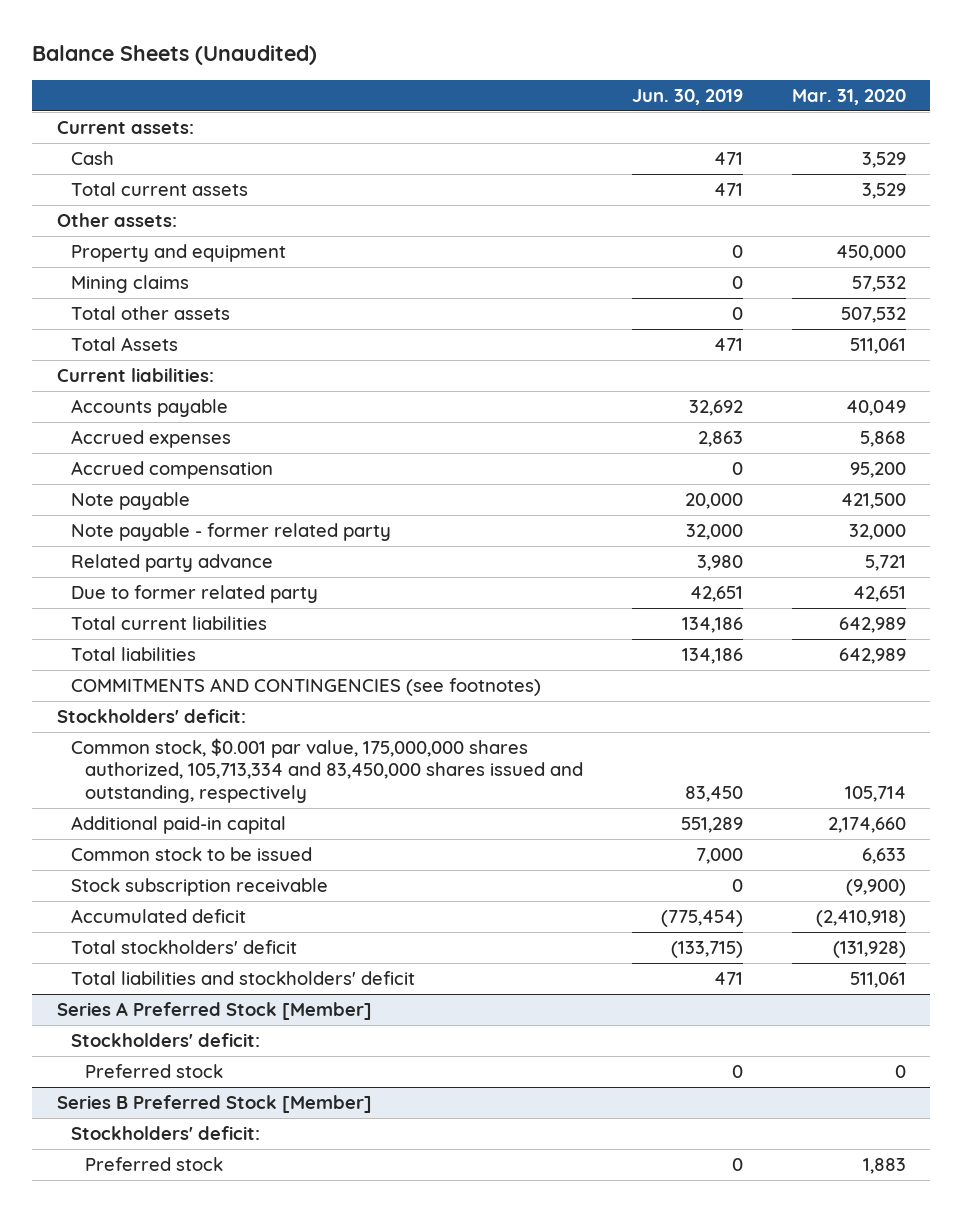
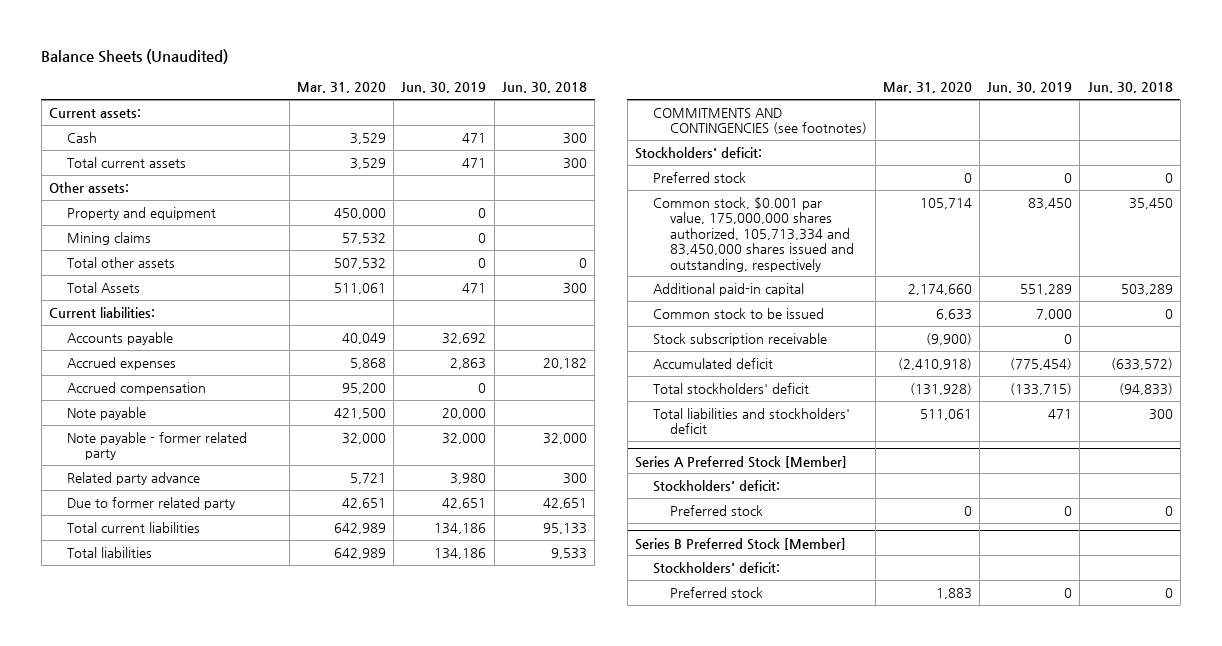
- | Jun. 30, 2019 | Mar. 31, 2020
+ | Mar. 31, 2020 | Jun. 30, 2019 | Jun. 30, 2018
+ Preferred stock | 0 | 0 | 0

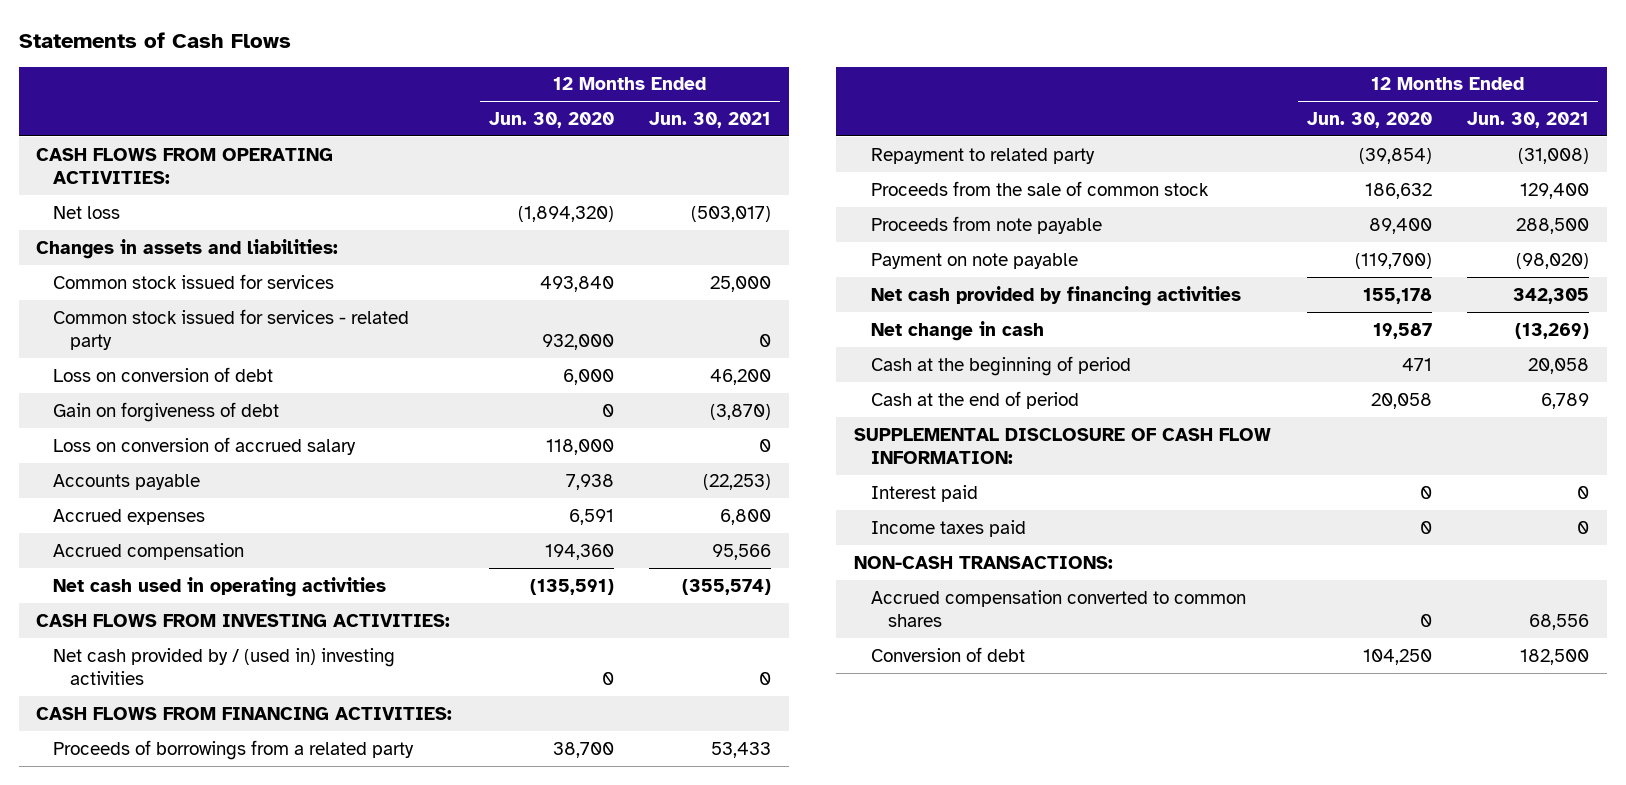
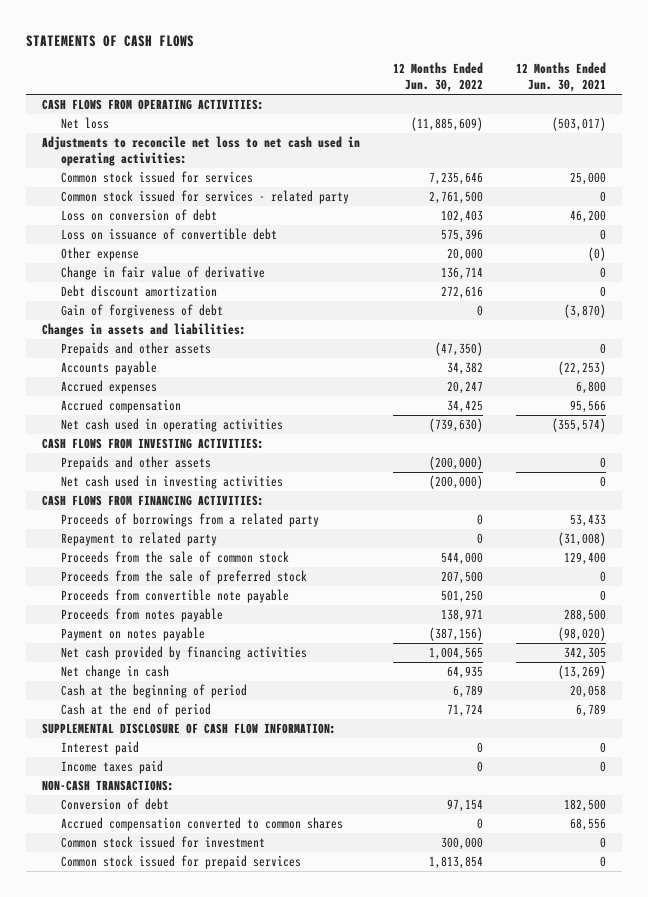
- Statements of Cash Flows
+ STATEMENTS OF CASH FLOWS
- | 12 Months Ended Jun. 30, 2020 | 12 Months Ended Jun. 30, 2021
+ | 12 Months Ended Jun. 30, 2022 | 12 Months Ended Jun. 30, 2021
+ Adjustments to reconcile net loss to net cash used in operating activities:
- Gain on forgiveness of debt | 0 | (3,870)
- Loss on conversion of accrued salary | 118,000 | 0
+ Loss on issuance of convertible debt | 575,396 | 0
+ Other expense | 20,000 | (0)
+ Change in fair value of derivative | 136,714 | 0
+ Debt discount amortization | 272,616 | 0
+ Gain of forgiveness of debt | 0 | (3,870)
moved down: Changes in assets and liabilities:
+ Prepaids and other assets | (47,350) | 0
- Net cash provided by / (used in) investing activities | 0 | 0
+ Prepaids and other assets | (200,000) | 0
+ Net cash used in investing activities | (200,000) | 0
- Proceeds from note payable | 89,400 | 288,500
- Payment on note payable | (119,700) | (98,020)
+ Proceeds from the sale of preferred stock | 207,500 | 0
+ Proceeds from convertible note payable | 501,250 | 0
+ Proceeds from notes payable | 138,971 | 288,500
+ Payment on notes payable | (387,156) | (98,020)
moved down: Accrued compensation converted to common shares | 0 | 68,556
+ Common stock issued for investment | 300,000 | 0
+ Common stock issued for prepaid services | 1,813,854 | 0

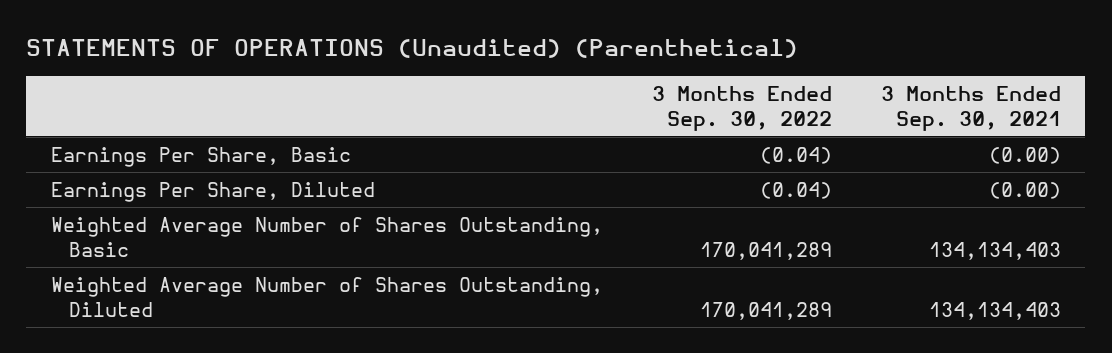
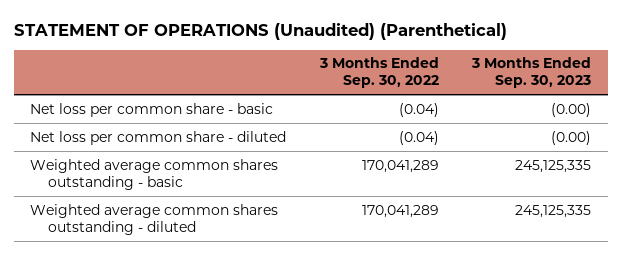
- STATEMENTS OF OPERATIONS (Unaudited) (Parenthetical)
+ STATEMENT OF OPERATIONS (Unaudited) (Parenthetical)
- | 3 Months Ended Sep. 30, 2022 | 3 Months Ended Sep. 30, 2021
+ | 3 Months Ended Sep. 30, 2022 | 3 Months Ended Sep. 30, 2023
- Earnings Per Share, Basic | (0.04) | (0.00)
- Earnings Per Share, Diluted | (0.04) | (0.00)
- Weighted Average Number of Shares Outstanding, Basic | 170,041,289 | 134,134,403
- Weighted Average Number of Shares Outstanding, Diluted | 170,041,289 | 134,134,403
+ Net loss per common share - basic | (0.04) | (0.00)
+ Net loss per common share - diluted | (0.04) | (0.00)
+ Weighted average common shares outstanding - basic | 170,041,289 | 245,125,335
+ Weighted average common shares outstanding - diluted | 170,041,289 | 245,125,335

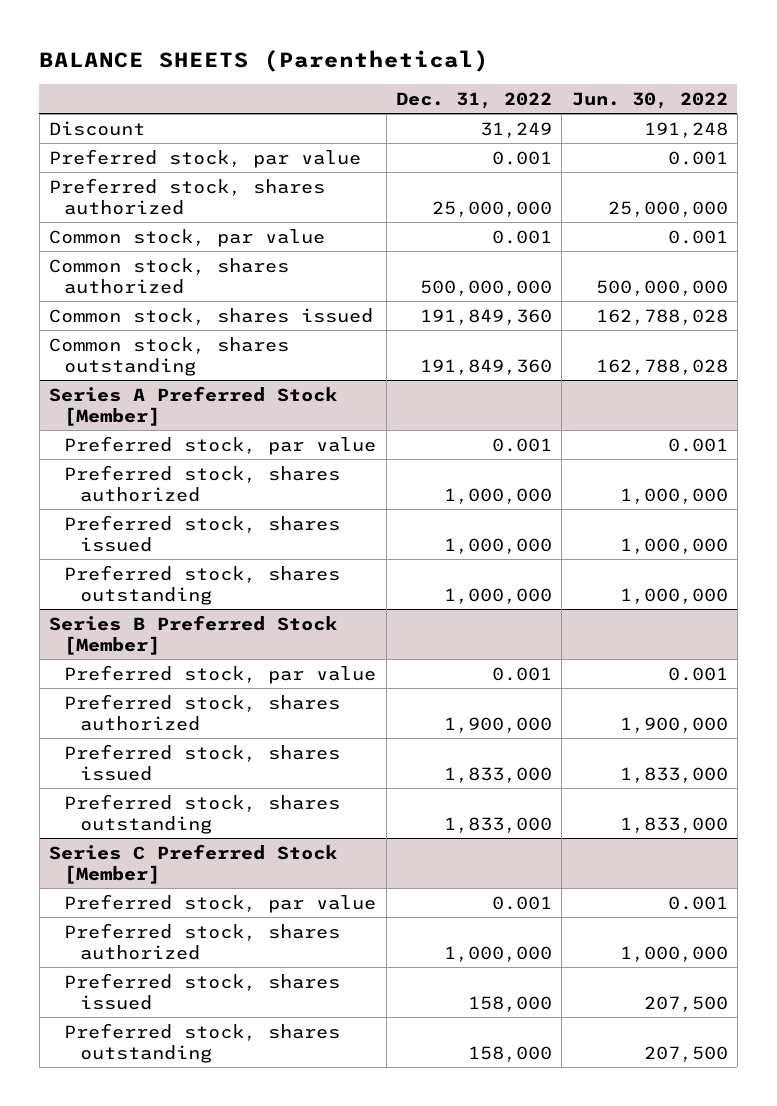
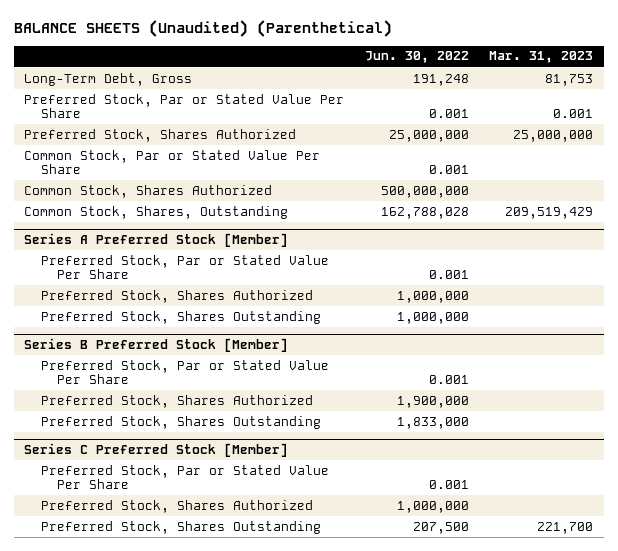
- BALANCE SHEETS (Parenthetical)
+ BALANCE SHEETS (Unaudited) (Parenthetical)
- | Dec. 31, 2022 | Jun. 30, 2022
+ | Jun. 30, 2022 | Mar. 31, 2023
- Discount | 31,249 | 191,248
- Preferred stock, par value | 0.001 | 0.001
- Preferred stock, shares authorized | 25,000,000 | 25,000,000
- Common stock, par value | 0.001 | 0.001
- Common stock, shares authorized | 500,000,000 | 500,000,000
- Common stock, shares issued | 191,849,360 | 162,788,028
- Common stock, shares outstanding | 191,849,360 | 162,788,028
+ Long-Term Debt, Gross | 191,248 | 81,753
+ Preferred Stock, Par or Stated Value Per Share | 0.001 | 0.001
+ Preferred Stock, Shares Authorized | 25,000,000 | 25,000,000
+ Common Stock, Par or Stated Value Per Share | 0.001 |
+ Common Stock, Shares Authorized | 500,000,000 |
+ Common Stock, Shares, Outstanding | 162,788,028 | 209,519,429
@ Series A Preferred Stock [Member]
- Preferred stock, par value | 0.001 | 0.001
- Preferred stock, shares authorized | 1,000,000 | 1,000,000
- Preferred stock, shares issued | 1,000,000 | 1,000,000
- Preferred stock, shares outstanding | 1,000,000 | 1,000,000
+ Preferred Stock, Par or Stated Value Per Share | 0.001 |
+ Preferred Stock, Shares Authorized | 1,000,000 |
+ Preferred Stock, Shares Outstanding | 1,000,000 |
@ Series B Preferred Stock [Member]
- Preferred stock, par value | 0.001 | 0.001
- Preferred stock, shares authorized | 1,900,000 | 1,900,000
- Preferred stock, shares issued | 1,833,000 | 1,833,000
- Preferred stock, shares outstanding | 1,833,000 | 1,833,000
+ Preferred Stock, Par or Stated Value Per Share | 0.001 |
+ Preferred Stock, Shares Authorized | 1,900,000 |
+ Preferred Stock, Shares Outstanding | 1,833,000 |
@ Series C Preferred Stock [Member]
- Preferred stock, par value | 0.001 | 0.001
- Preferred stock, shares authorized | 1,000,000 | 1,000,000
- Preferred stock, shares issued | 158,000 | 207,500
- Preferred stock, shares outstanding | 158,000 | 207,500
+ Preferred Stock, Par or Stated Value Per Share | 0.001 |
+ Preferred Stock, Shares Authorized | 1,000,000 |
+ Preferred Stock, Shares Outstanding | 207,500 | 221,700

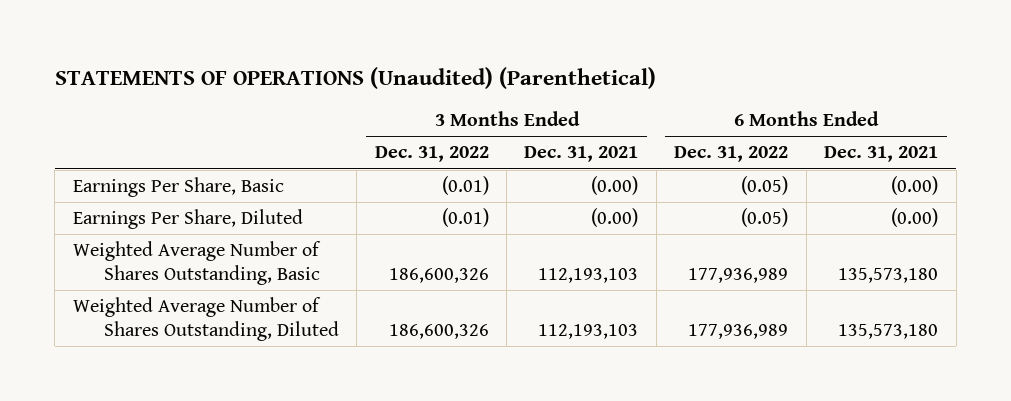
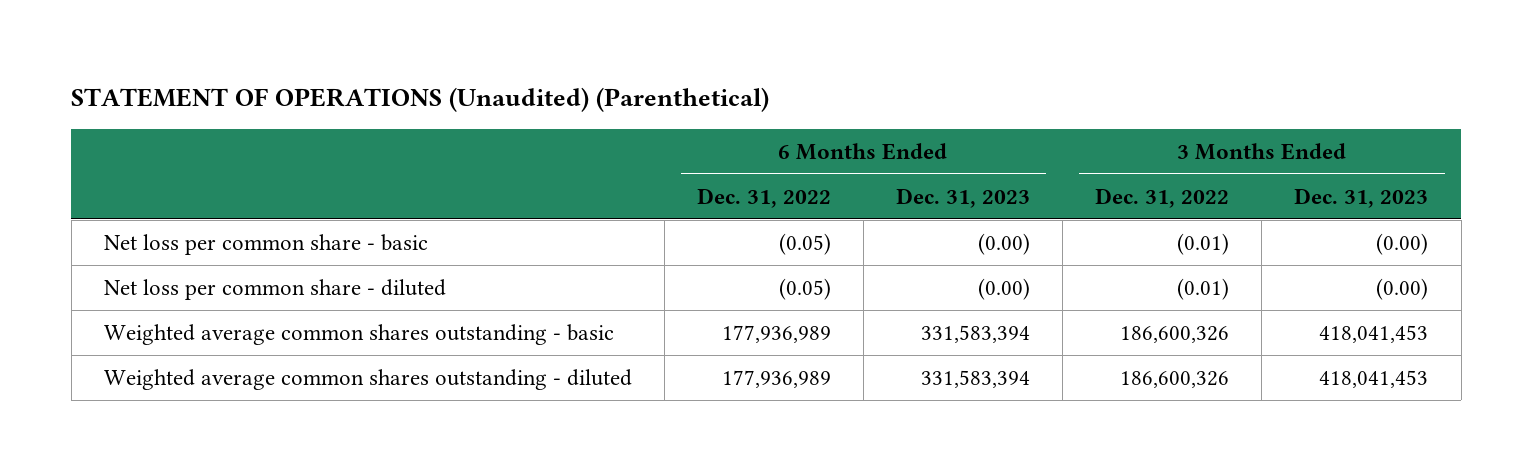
- STATEMENTS OF OPERATIONS (Unaudited) (Parenthetical)
+ STATEMENT OF OPERATIONS (Unaudited) (Parenthetical)
- | 3 Months Ended Dec. 31, 2022 | 3 Months Ended Dec. 31, 2021 | 6 Months Ended Dec. 31, 2022 | 6 Months Ended Dec. 31, 2021
+ | 6 Months Ended Dec. 31, 2022 | 6 Months Ended Dec. 31, 2023 | 3 Months Ended Dec. 31, 2022 | 3 Months Ended Dec. 31, 2023
- Earnings Per Share, Basic | (0.01) | (0.00) | (0.05) | (0.00)
- Earnings Per Share, Diluted | (0.01) | (0.00) | (0.05) | (0.00)
- Weighted Average Number of Shares Outstanding, Basic | 186,600,326 | 112,193,103 | 177,936,989 | 135,573,180
- Weighted Average Number of Shares Outstanding, Diluted | 186,600,326 | 112,193,103 | 177,936,989 | 135,573,180
+ Net loss per common share - basic | (0.05) | (0.00) | (0.01) | (0.00)
+ Net loss per common share - diluted | (0.05) | (0.00) | (0.01) | (0.00)
+ Weighted average common shares outstanding - basic | 177,936,989 | 331,583,394 | 186,600,326 | 418,041,453
+ Weighted average common shares outstanding - diluted | 177,936,989 | 331,583,394 | 186,600,326 | 418,041,453

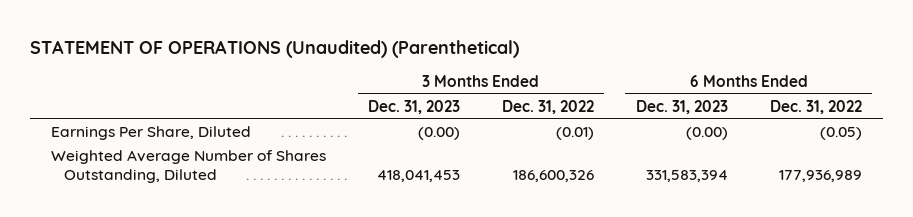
- | 6 Months Ended Dec. 31, 2022 | 6 Months Ended Dec. 31, 2023 | 3 Months Ended Dec. 31, 2022 | 3 Months Ended Dec. 31, 2023
+ | 3 Months Ended Dec. 31, 2023 | 3 Months Ended Dec. 31, 2022 | 6 Months Ended Dec. 31, 2023 | 6 Months Ended Dec. 31, 2022
- Net loss per common share - basic | (0.05) | (0.00) | (0.01) | (0.00)
- Net loss per common share - diluted | (0.05) | (0.00) | (0.01) | (0.00)
- Weighted average common shares outstanding - basic | 177,936,989 | 331,583,394 | 186,600,326 | 418,041,453
- Weighted average common shares outstanding - diluted | 177,936,989 | 331,583,394 | 186,600,326 | 418,041,453
+ Earnings Per Share, Diluted | (0.00) | (0.01) | (0.00) | (0.05)
+ Weighted Average Number of Shares Outstanding, Diluted | 418,041,453 | 186,600,326 | 331,583,394 | 177,936,989

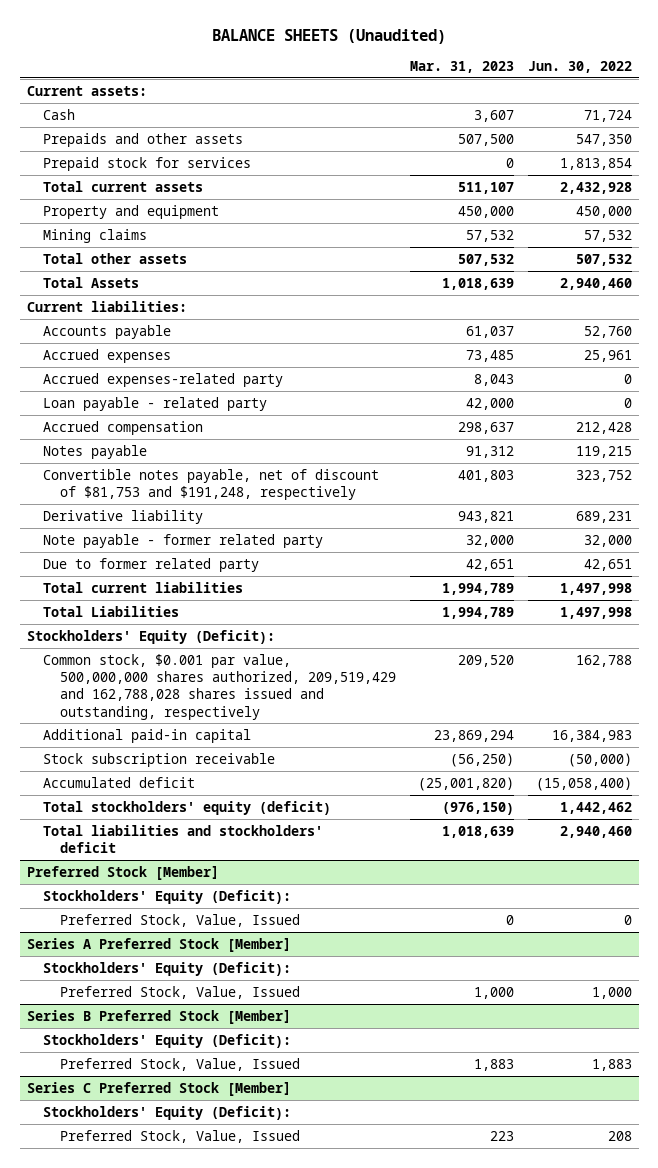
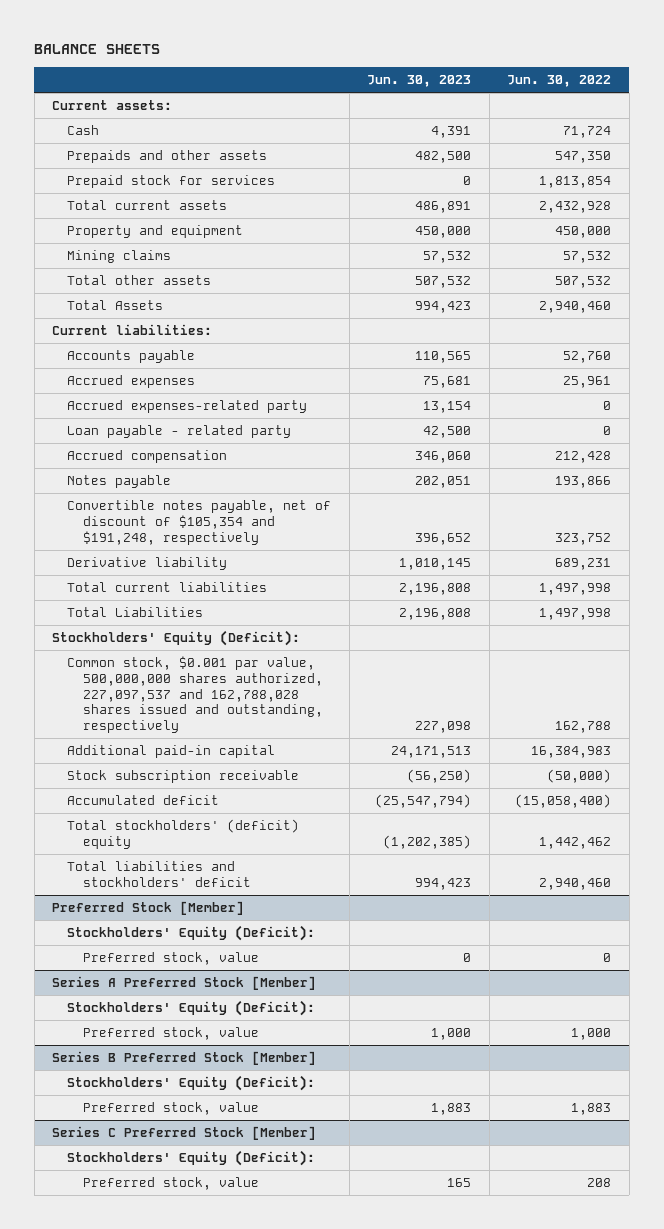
- BALANCE SHEETS (Unaudited)
+ BALANCE SHEETS
- | Mar. 31, 2023 | Jun. 30, 2022
+ | Jun. 30, 2023 | Jun. 30, 2022
- Notes payable | 91,312 | 119,215
- Convertible notes payable, net of discount of $81,753 and $191,248, respectively | 401,803 | 323,752
+ Notes payable | 202,051 | 193,866
+ Convertible notes payable, net of discount of $105,354 and $191,248, respectively | 396,652 | 323,752
- Note payable - former related party | 32,000 | 32,000
- Due to former related party | 42,651 | 42,651
- Common stock, $0.001 par value, 500,000,000 shares authorized, 209,519,429 and 162,788,028 shares issued and outstanding, respectively | 209,520 | 162,788
+ Common stock, $0.001 par value, 500,000,000 shares authorized, 227,097,537 and 162,788,028 shares issued and outstanding, respectively | 227,098 | 162,788
- Total stockholders' equity (deficit) | (976,150) | 1,442,462
+ Total stockholders' (deficit) equity | (1,202,385) | 1,442,462
@ Preferred Stock [Member]
- Preferred Stock, Value, Issued | 0 | 0
+ Preferred stock, value | 0 | 0
@ Series A Preferred Stock [Member]
- Preferred Stock, Value, Issued | 1,000 | 1,000
+ Preferred stock, value | 1,000 | 1,000
@ Series B Preferred Stock [Member]
- Preferred Stock, Value, Issued | 1,883 | 1,883
+ Preferred stock, value | 1,883 | 1,883
@ Series C Preferred Stock [Member]
- Preferred Stock, Value, Issued | 223 | 208
+ Preferred stock, value | 165 | 208

